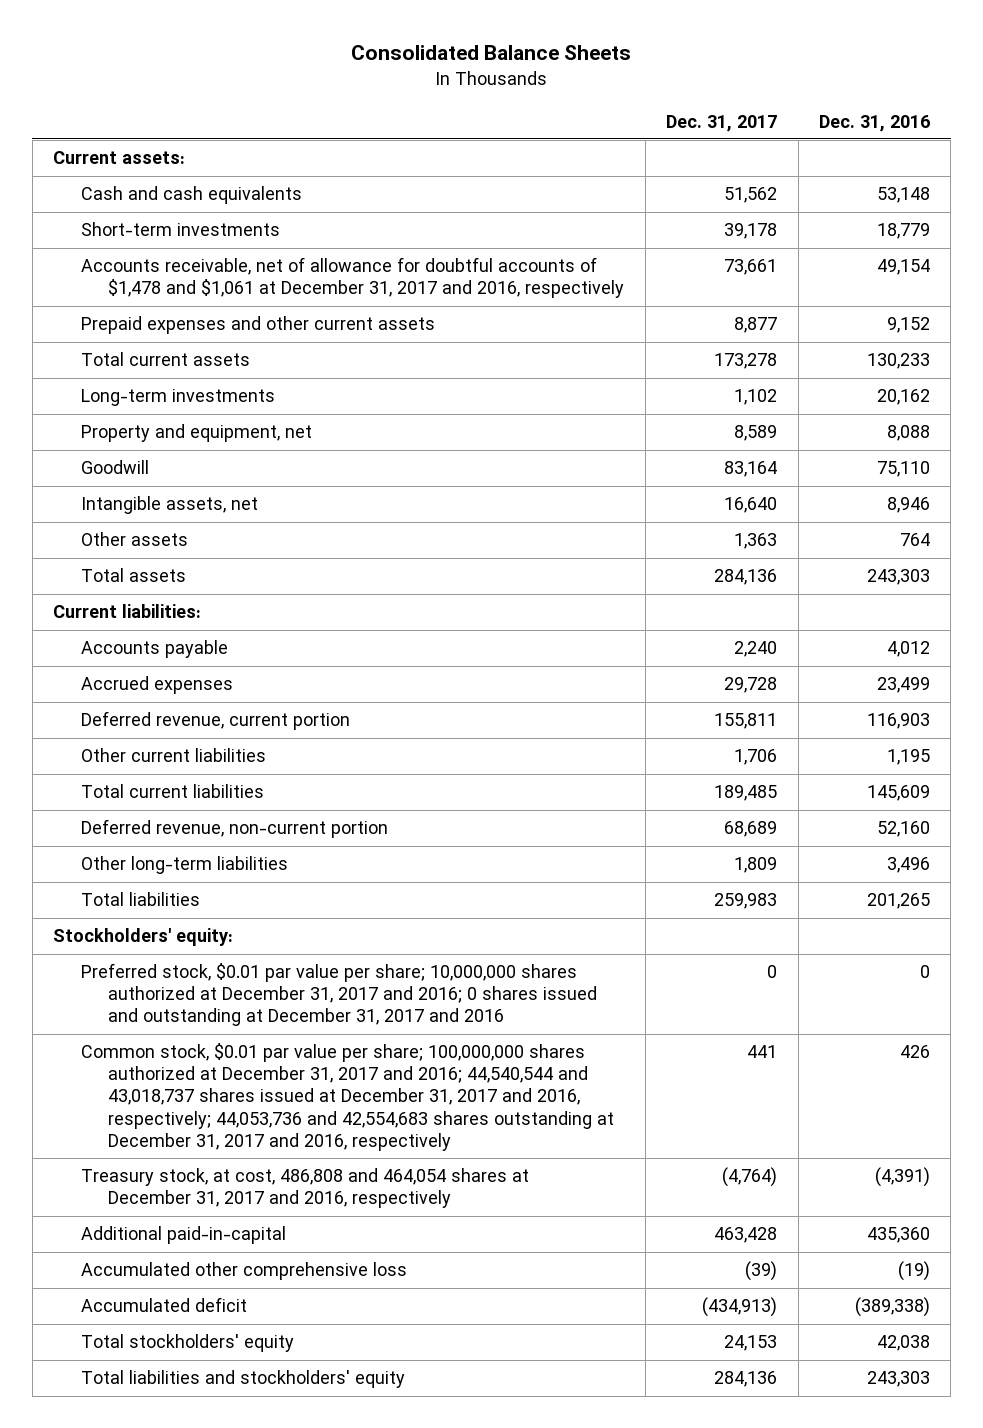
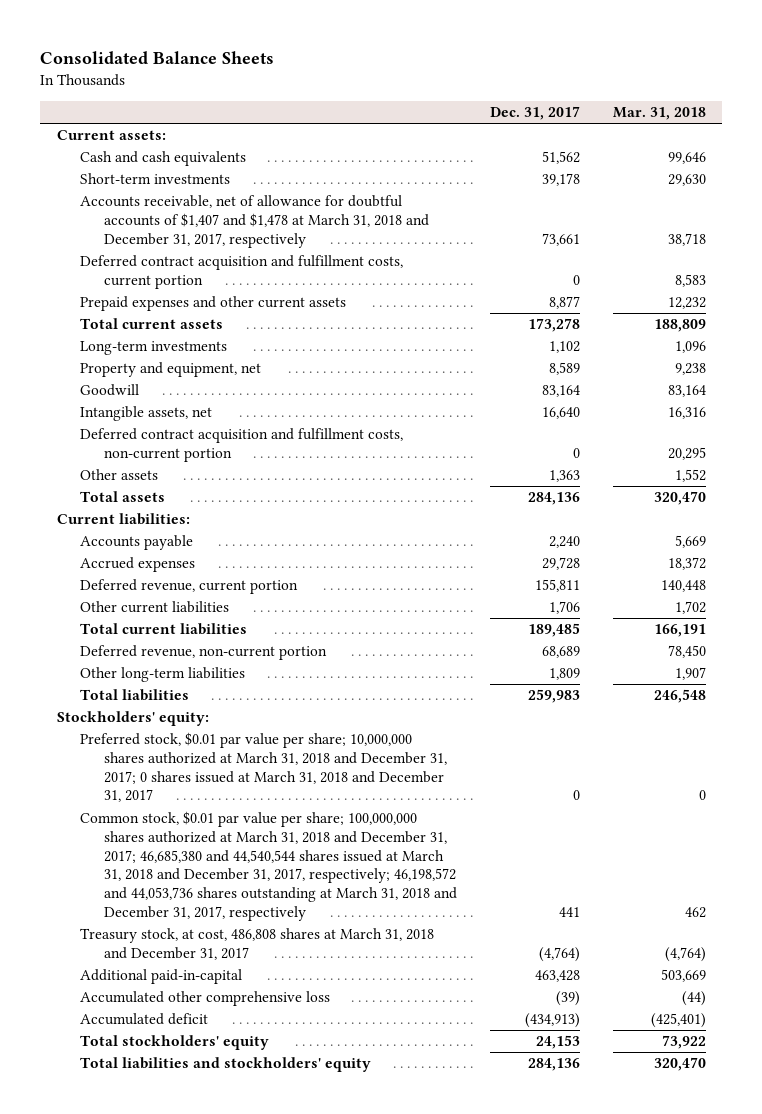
- | Dec. 31, 2017 | Dec. 31, 2016
+ | Dec. 31, 2017 | Mar. 31, 2018
- Accounts receivable, net of allowance for doubtful accounts of $1,478 and $1,061 at December 31, 2017 and 2016, respectively | 73,661 | 49,154
+ Accounts receivable, net of allowance for doubtful accounts of $1,407 and $1,478 at March 31, 2018 and December 31, 2017, respectively | 73,661 | 38,718
+ Deferred contract acquisition and fulfillment costs, current portion | 0 | 8,583
+ Deferred contract acquisition and fulfillment costs, non-current portion | 0 | 20,295
- Preferred stock, $0.01 par value per share; 10,000,000 shares authorized at December 31, 2017 and 2016; 0 shares issued and outstanding at December 31, 2017 and 2016 | 0 | 0
- Common stock, $0.01 par value per share; 100,000,000 shares authorized at December 31, 2017 and 2016; 44,540,544 and 43,018,737 shares issued at December 31, 2017 and 2016, respectively; 44,053,736 and 42,554,683 shares outstanding at December 31, 2017 and 2016, respectively | 441 | 426
- Treasury stock, at cost, 486,808 and 464,054 shares at December 31, 2017 and 2016, respectively | (4,764) | (4,391)
+ Preferred stock, $0.01 par value per share; 10,000,000 shares authorized at March 31, 2018 and December 31, 2017; 0 shares issued at March 31, 2018 and December 31, 2017 | 0 | 0
+ Common stock, $0.01 par value per share; 100,000,000 shares authorized at March 31, 2018 and December 31, 2017; 46,685,380 and 44,540,544 shares issued at March 31, 2018 and December 31, 2017, respectively; 46,198,572 and 44,053,736 shares outstanding at March 31, 2018 and December 31, 2017, respectively | 441 | 462
+ Treasury stock, at cost, 486,808 shares at March 31, 2018 and December 31, 2017 | (4,764) | (4,764)

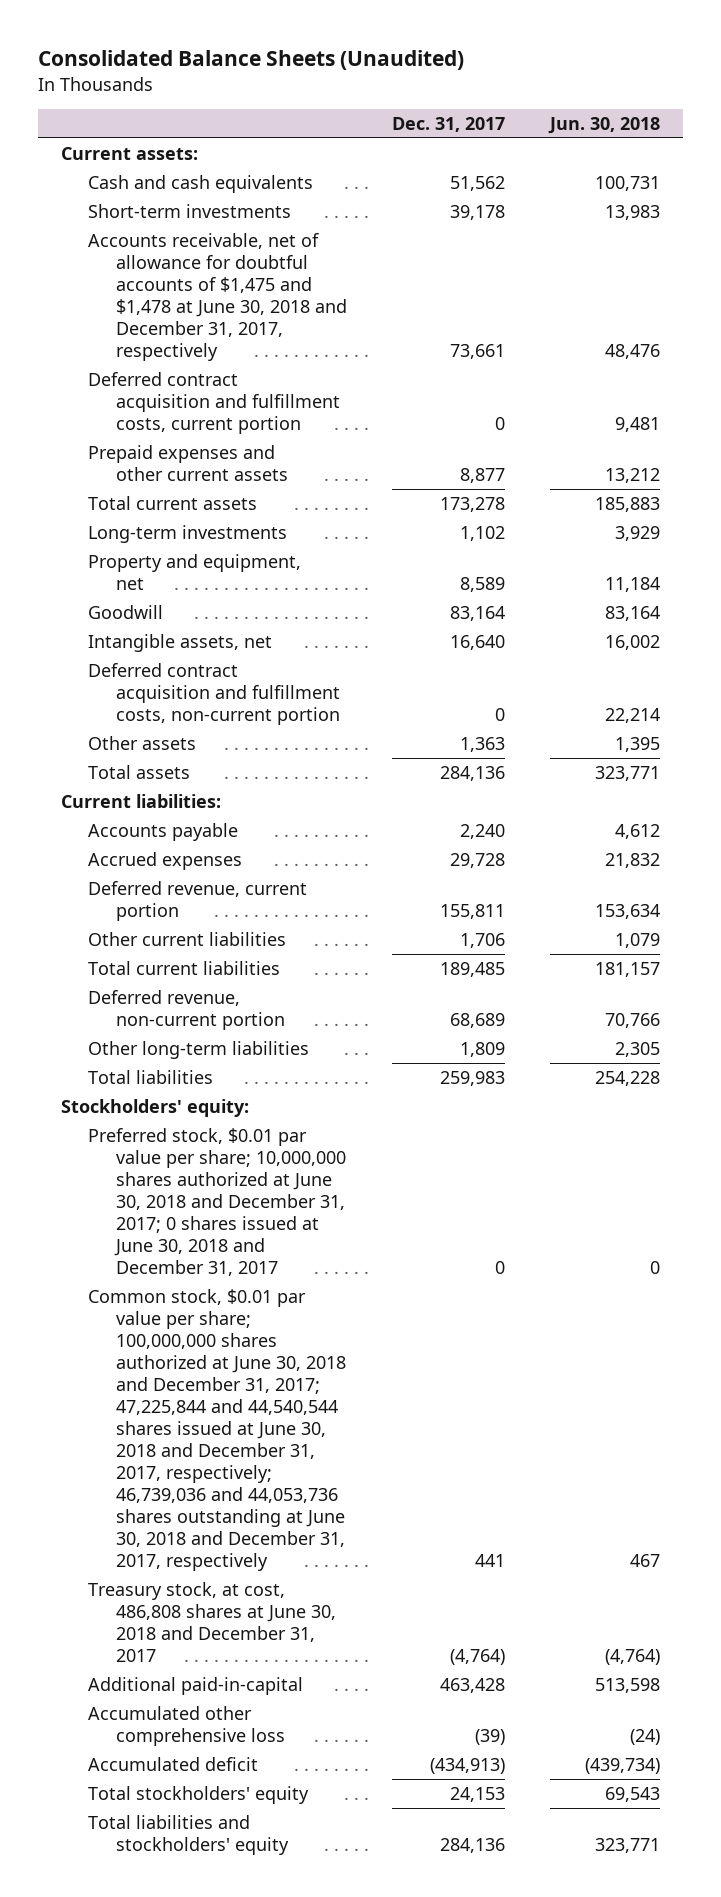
- Consolidated Balance Sheets
+ Consolidated Balance Sheets (Unaudited)
- | Dec. 31, 2017 | Mar. 31, 2018
+ | Dec. 31, 2017 | Jun. 30, 2018
- Accounts receivable, net of allowance for doubtful accounts of $1,407 and $1,478 at March 31, 2018 and December 31, 2017, respectively | 73,661 | 38,718
+ Accounts receivable, net of allowance for doubtful accounts of $1,475 and $1,478 at June 30, 2018 and December 31, 2017, respectively | 73,661 | 48,476
- Preferred stock, $0.01 par value per share; 10,000,000 shares authorized at March 31, 2018 and December 31, 2017; 0 shares issued at March 31, 2018 and December 31, 2017 | 0 | 0
- Common stock, $0.01 par value per share; 100,000,000 shares authorized at March 31, 2018 and December 31, 2017; 46,685,380 and 44,540,544 shares issued at March 31, 2018 and December 31, 2017, respectively; 46,198,572 and 44,053,736 shares outstanding at March 31, 2018 and December 31, 2017, respectively | 441 | 462
- Treasury stock, at cost, 486,808 shares at March 31, 2018 and December 31, 2017 | (4,764) | (4,764)
+ Preferred stock, $0.01 par value per share; 10,000,000 shares authorized at June 30, 2018 and December 31, 2017; 0 shares issued at June 30, 2018 and December 31, 2017 | 0 | 0
+ Common stock, $0.01 par value per share; 100,000,000 shares authorized at June 30, 2018 and December 31, 2017; 47,225,844 and 44,540,544 shares issued at June 30, 2018 and December 31, 2017, respectively; 46,739,036 and 44,053,736 shares outstanding at June 30, 2018 and December 31, 2017, respectively | 441 | 467
+ Treasury stock, at cost, 486,808 shares at June 30, 2018 and December 31, 2017 | (4,764) | (4,764)

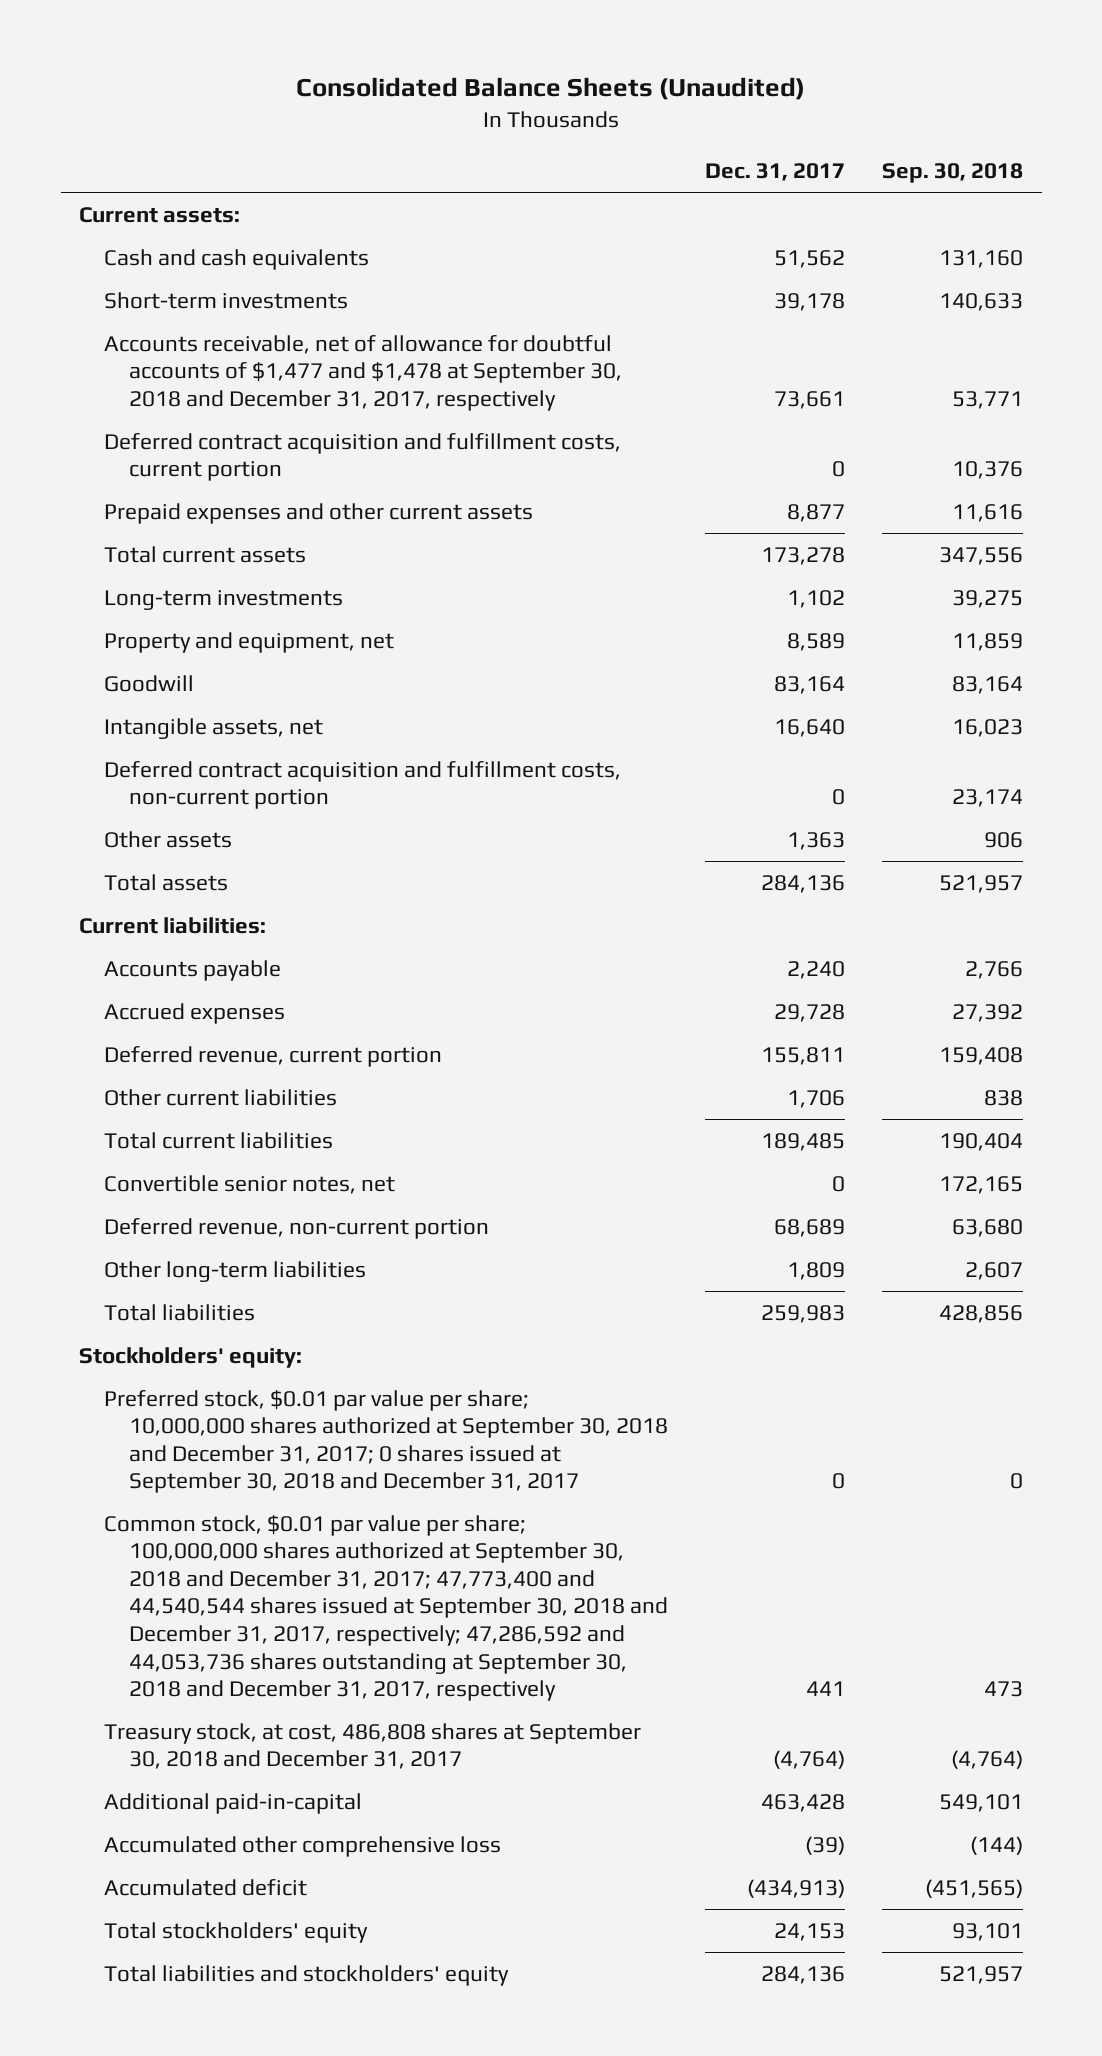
- | Dec. 31, 2017 | Jun. 30, 2018
+ | Dec. 31, 2017 | Sep. 30, 2018
- Accounts receivable, net of allowance for doubtful accounts of $1,475 and $1,478 at June 30, 2018 and December 31, 2017, respectively | 73,661 | 48,476
+ Accounts receivable, net of allowance for doubtful accounts of $1,477 and $1,478 at September 30, 2018 and December 31, 2017, respectively | 73,661 | 53,771
+ Convertible senior notes, net | 0 | 172,165
- Preferred stock, $0.01 par value per share; 10,000,000 shares authorized at June 30, 2018 and December 31, 2017; 0 shares issued at June 30, 2018 and December 31, 2017 | 0 | 0
- Common stock, $0.01 par value per share; 100,000,000 shares authorized at June 30, 2018 and December 31, 2017; 47,225,844 and 44,540,544 shares issued at June 30, 2018 and December 31, 2017, respectively; 46,739,036 and 44,053,736 shares outstanding at June 30, 2018 and December 31, 2017, respectively | 441 | 467
- Treasury stock, at cost, 486,808 shares at June 30, 2018 and December 31, 2017 | (4,764) | (4,764)
+ Preferred stock, $0.01 par value per share; 10,000,000 shares authorized at September 30, 2018 and December 31, 2017; 0 shares issued at September 30, 2018 and December 31, 2017 | 0 | 0
+ Common stock, $0.01 par value per share; 100,000,000 shares authorized at September 30, 2018 and December 31, 2017; 47,773,400 and 44,540,544 shares issued at September 30, 2018 and December 31, 2017, respectively; 47,286,592 and 44,053,736 shares outstanding at September 30, 2018 and December 31, 2017, respectively | 441 | 473
+ Treasury stock, at cost, 486,808 shares at September 30, 2018 and December 31, 2017 | (4,764) | (4,764)

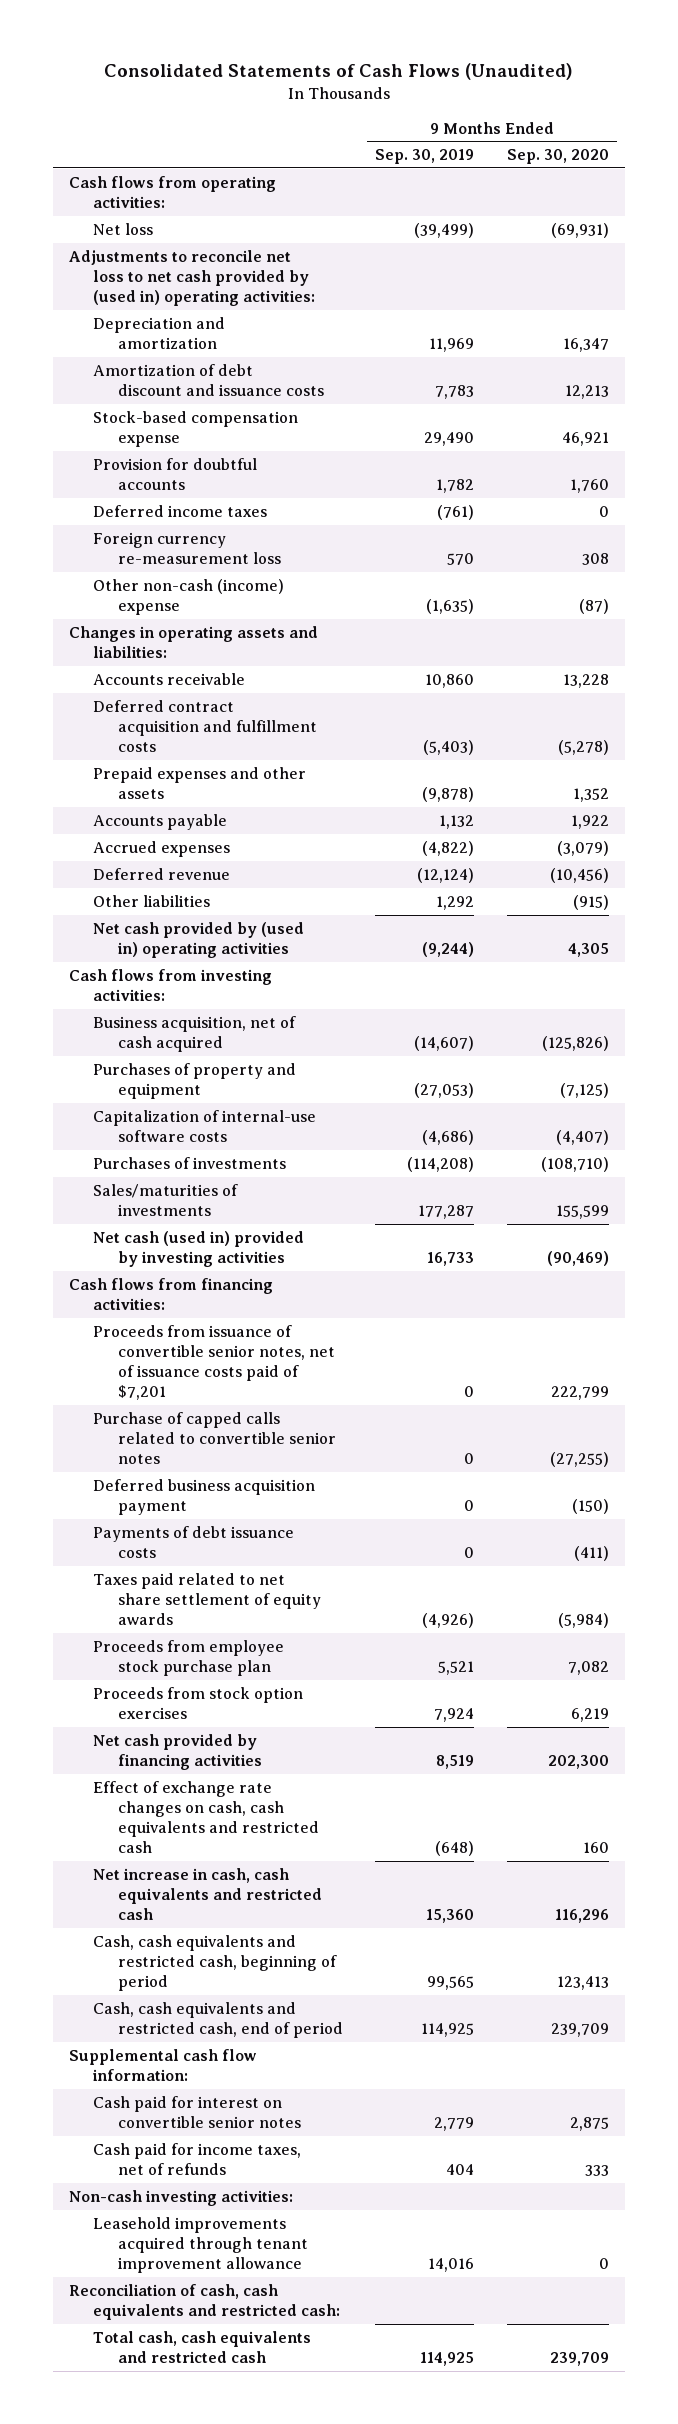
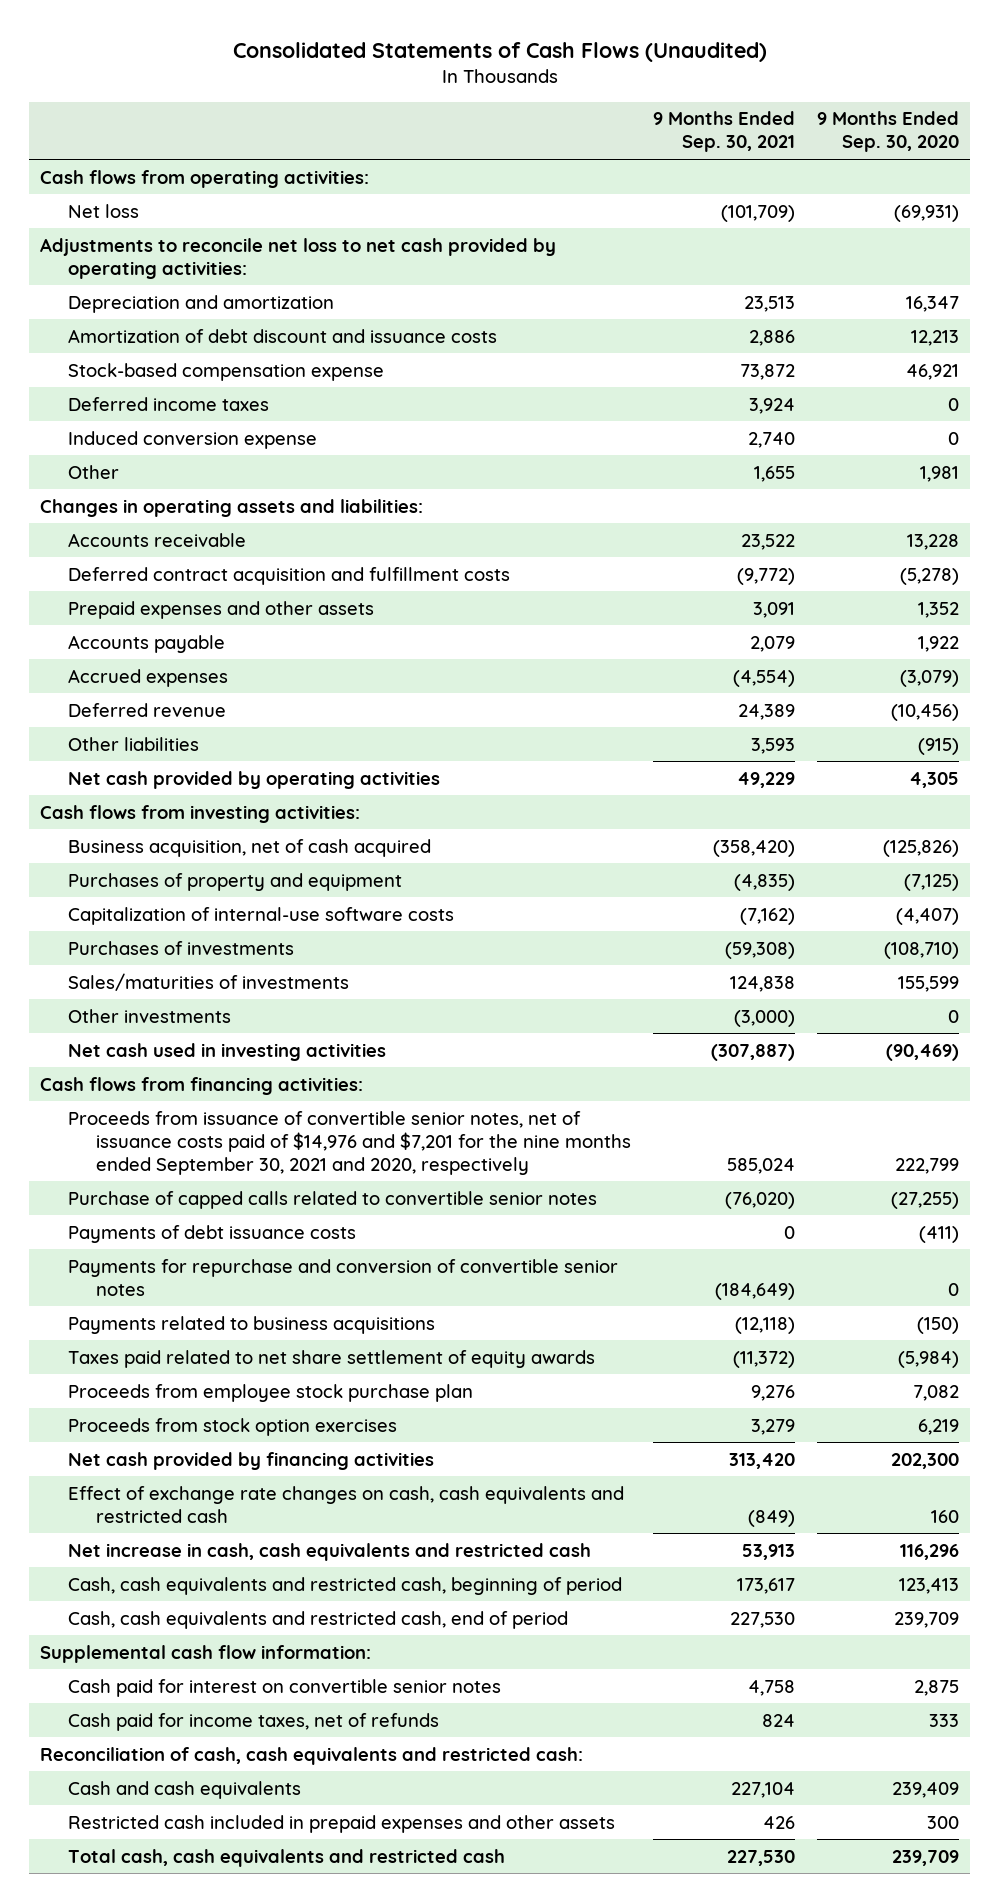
- | 9 Months Ended Sep. 30, 2019 | 9 Months Ended Sep. 30, 2020
+ | 9 Months Ended Sep. 30, 2021 | 9 Months Ended Sep. 30, 2020
- Adjustments to reconcile net loss to net cash provided by (used in) operating activities:
+ Adjustments to reconcile net loss to net cash provided by operating activities:
- Provision for doubtful accounts | 1,782 | 1,760
- Foreign currency re-measurement loss | 570 | 308
- Other non-cash (income) expense | (1,635) | (87)
+ Induced conversion expense | 2,740 | 0
+ Other | 1,655 | 1,981
- Net cash provided by (used in) operating activities | (9,244) | 4,305
+ Net cash provided by operating activities | 49,229 | 4,305
- Net cash (used in) provided by investing activities | 16,733 | (90,469)
+ Other investments | (3,000) | 0
+ Net cash used in investing activities | (307,887) | (90,469)
- Proceeds from issuance of convertible senior notes, net of issuance costs paid of $7,201 | 0 | 222,799
+ Proceeds from issuance of convertible senior notes, net of issuance costs paid of $14,976 and $7,201 for the nine months ended September 30, 2021 and 2020, respectively | 585,024 | 222,799
- Deferred business acquisition payment | 0 | (150)
+ Payments for repurchase and conversion of convertible senior notes | (184,649) | 0
+ Payments related to business acquisitions | (12,118) | (150)
- Non-cash investing activities:
- Leasehold improvements acquired through tenant improvement allowance | 14,016 | 0
+ Cash and cash equivalents | 227,104 | 239,409
+ Restricted cash included in prepaid expenses and other assets | 426 | 300

